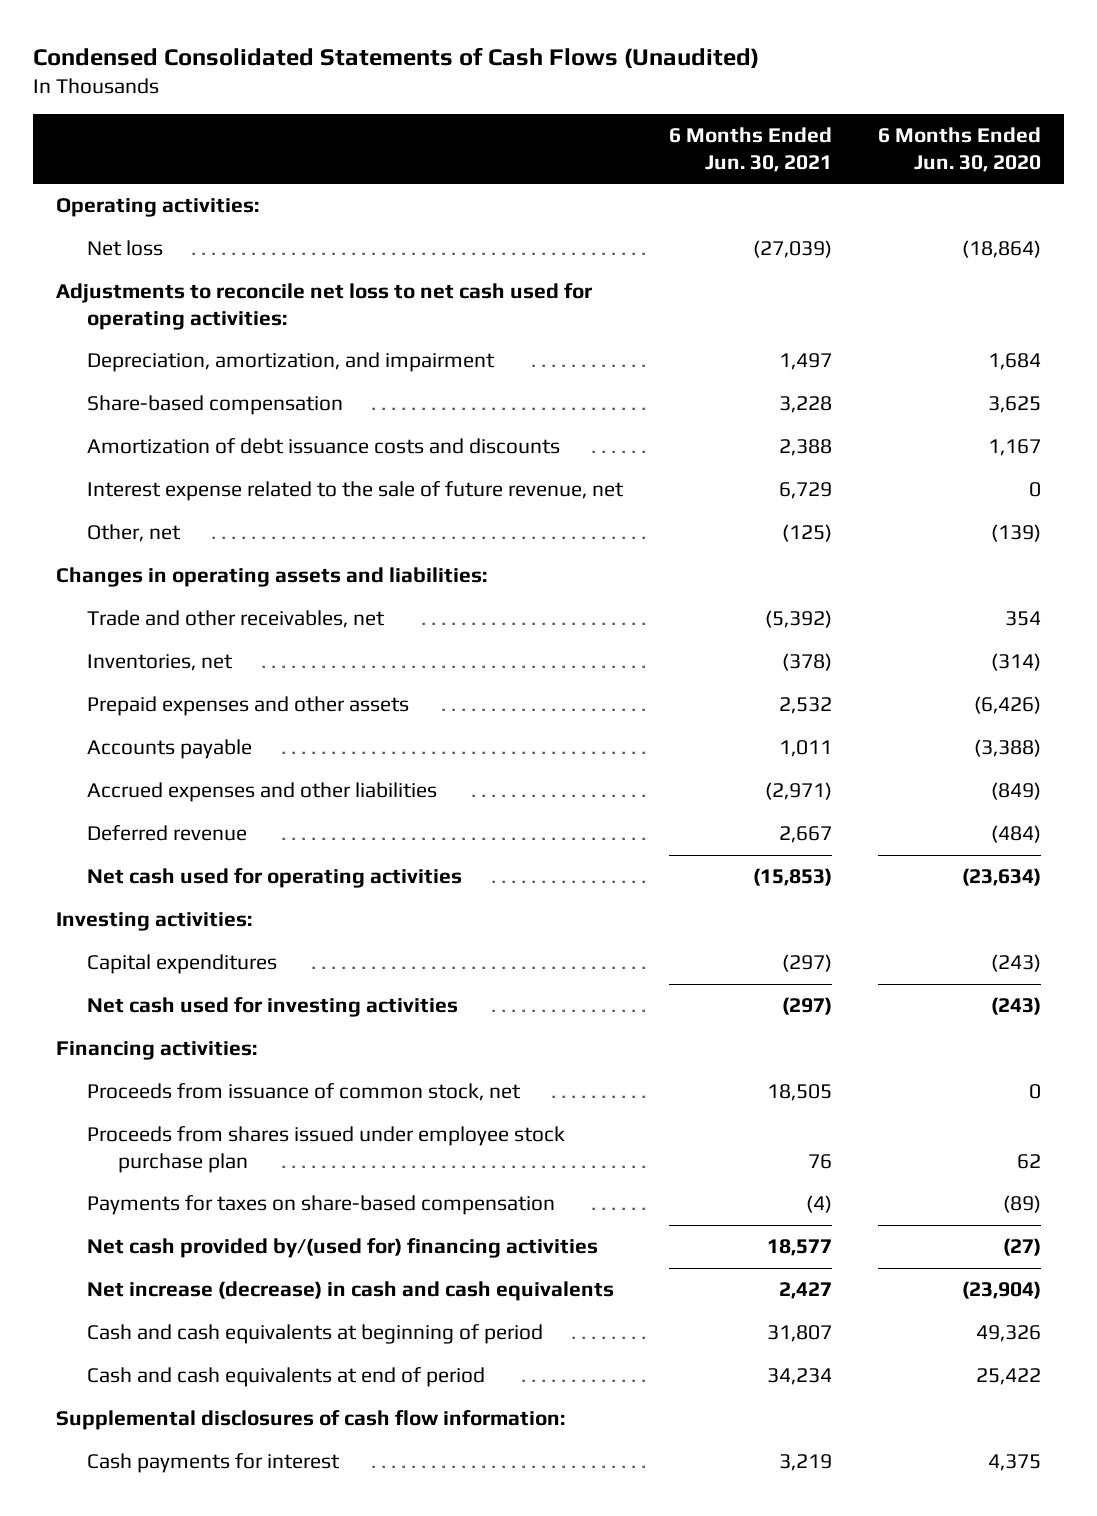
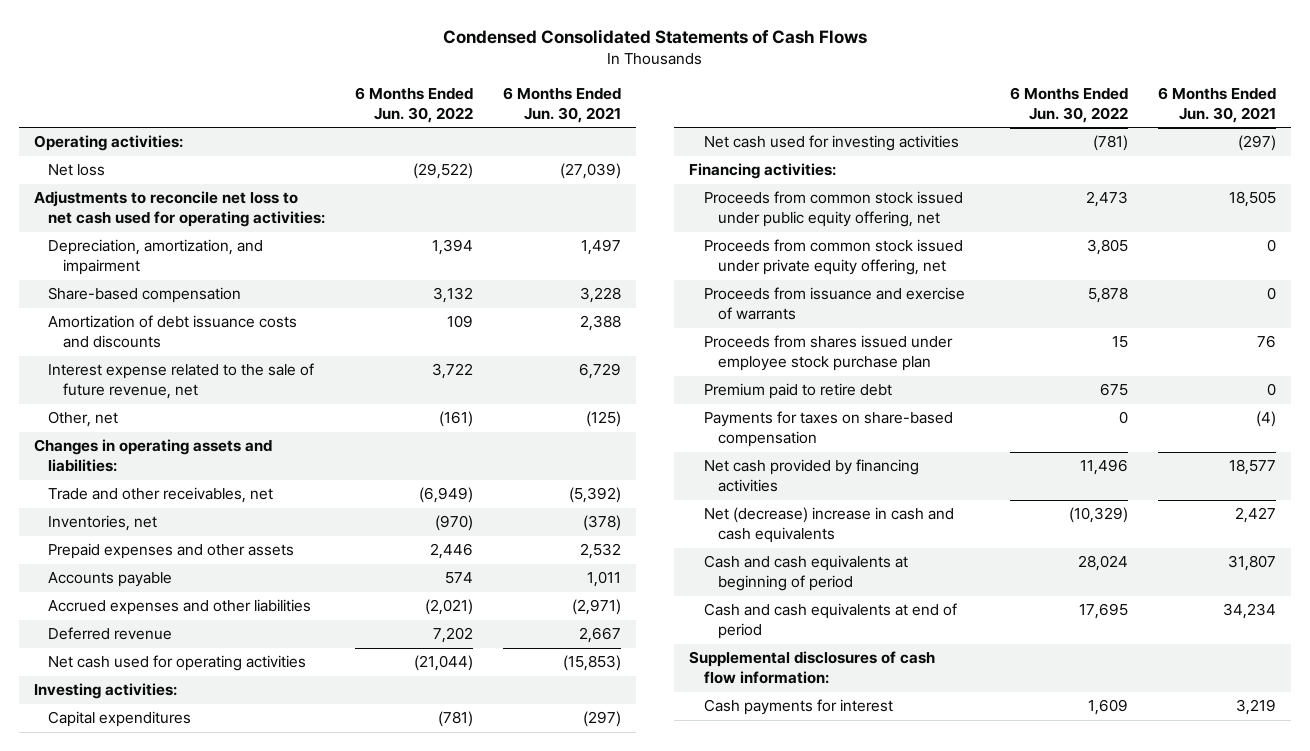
- Condensed Consolidated Statements of Cash Flows (Unaudited)
+ Condensed Consolidated Statements of Cash Flows
- | 6 Months Ended Jun. 30, 2021 | 6 Months Ended Jun. 30, 2020
+ | 6 Months Ended Jun. 30, 2022 | 6 Months Ended Jun. 30, 2021
- Proceeds from issuance of common stock, net | 18,505 | 0
+ Proceeds from common stock issued under public equity offering, net | 2,473 | 18,505
+ Proceeds from common stock issued under private equity offering, net | 3,805 | 0
+ Proceeds from issuance and exercise of warrants | 5,878 | 0
+ Premium paid to retire debt | 675 | 0
- Net cash provided by/(used for) financing activities | 18,577 | (27)
- Net increase (decrease) in cash and cash equivalents | 2,427 | (23,904)
+ Net cash provided by financing activities | 11,496 | 18,577
+ Net (decrease) increase in cash and cash equivalents | (10,329) | 2,427

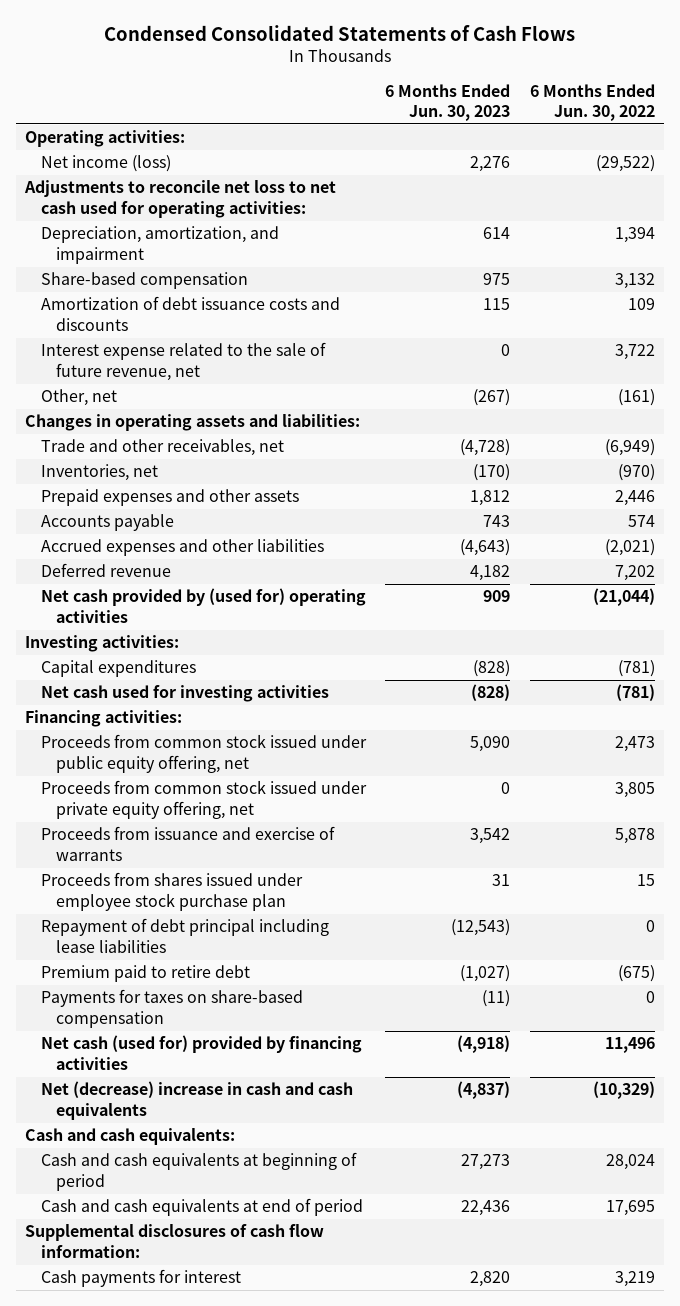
- | 6 Months Ended Jun. 30, 2022 | 6 Months Ended Jun. 30, 2021
+ | 6 Months Ended Jun. 30, 2023 | 6 Months Ended Jun. 30, 2022
- Net loss | (29,522) | (27,039)
+ Net income (loss) | 2,276 | (29,522)
- Net cash used for operating activities | (21,044) | (15,853)
+ Net cash provided by (used for) operating activities | 909 | (21,044)
- Premium paid to retire debt | 675 | 0
+ Repayment of debt principal including lease liabilities | (12,543) | 0
+ Premium paid to retire debt | (1,027) | (675)
- Net cash provided by financing activities | 11,496 | 18,577
+ Net cash (used for) provided by financing activities | (4,918) | 11,496
+ Cash and cash equivalents:
- Cash payments for interest | 1,609 | 3,219
+ Cash payments for interest | 2,820 | 3,219

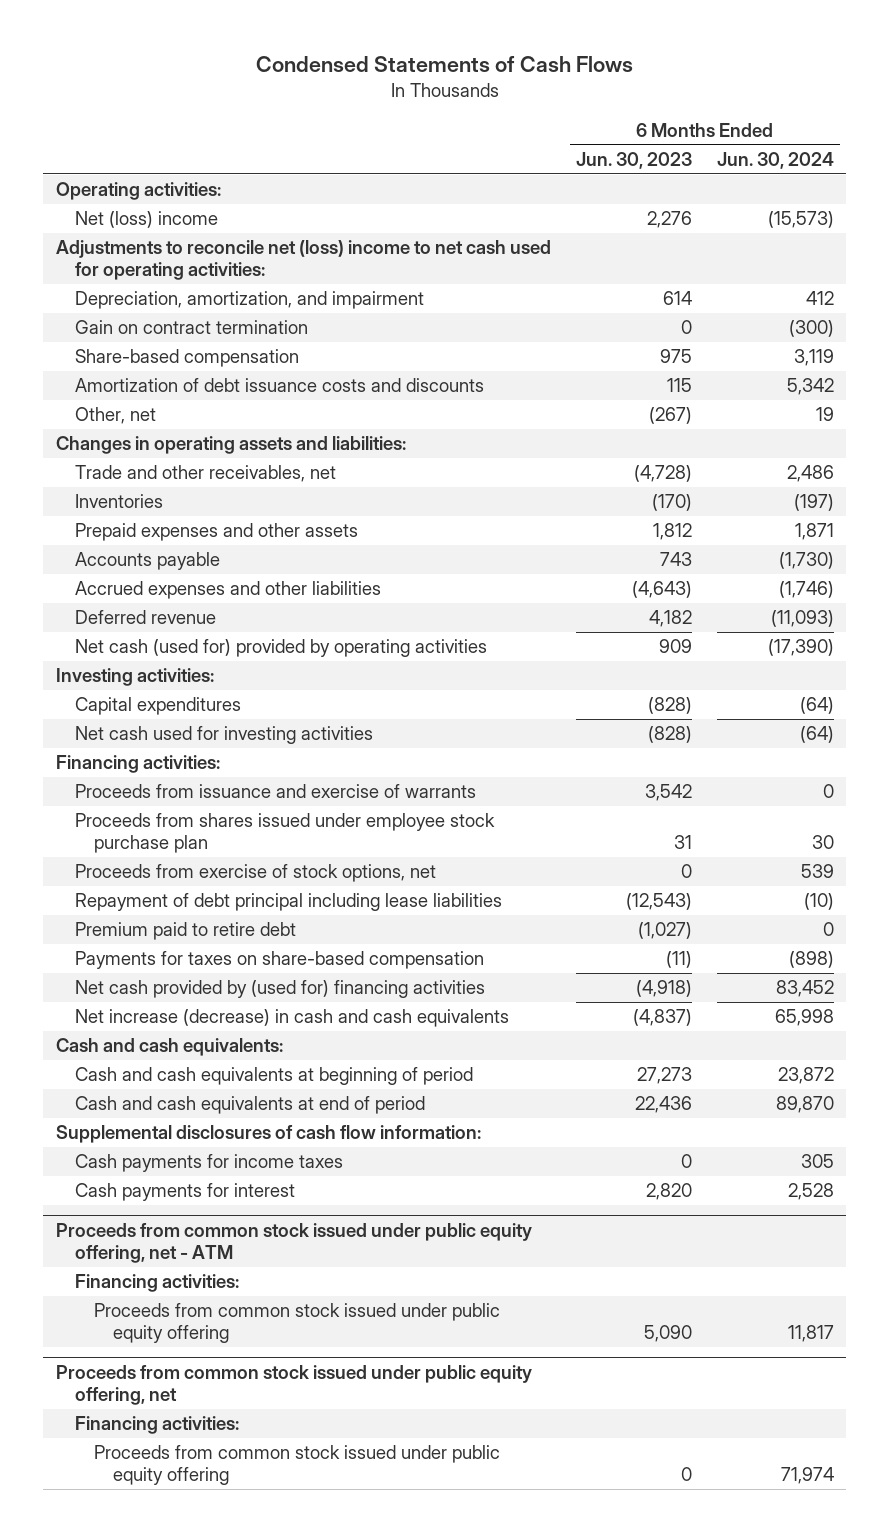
- Condensed Consolidated Statements of Cash Flows
+ Condensed Statements of Cash Flows
- | 6 Months Ended Jun. 30, 2023 | 6 Months Ended Jun. 30, 2022
+ | 6 Months Ended Jun. 30, 2023 | 6 Months Ended Jun. 30, 2024
- Net income (loss) | 2,276 | (29,522)
- Adjustments to reconcile net loss to net cash used for operating activities:
+ Net (loss) income | 2,276 | (15,573)
+ Adjustments to reconcile net (loss) income to net cash used for operating activities:
+ Gain on contract termination | 0 | (300)
- Interest expense related to the sale of future revenue, net | 0 | 3,722
- Inventories, net | (170) | (970)
+ Inventories | (170) | (197)
- Net cash provided by (used for) operating activities | 909 | (21,044)
+ Net cash (used for) provided by operating activities | 909 | (17,390)
- Proceeds from common stock issued under public equity offering, net | 5,090 | 2,473
- Proceeds from common stock issued under private equity offering, net | 0 | 3,805
+ Proceeds from exercise of stock options, net | 0 | 539
- Net cash (used for) provided by financing activities | (4,918) | 11,496
- Net (decrease) increase in cash and cash equivalents | (4,837) | (10,329)
+ Net cash provided by (used for) financing activities | (4,918) | 83,452
+ Net increase (decrease) in cash and cash equivalents | (4,837) | 65,998
+ Cash payments for income taxes | 0 | 305
+ Proceeds from common stock issued under public equity offering, net - ATM
+ Financing activities:
+ Proceeds from common stock issued under public equity offering | 5,090 | 11,817
+ Proceeds from common stock issued under public equity offering, net
+ Financing activities:
+ Proceeds from common stock issued under public equity offering | 0 | 71,974

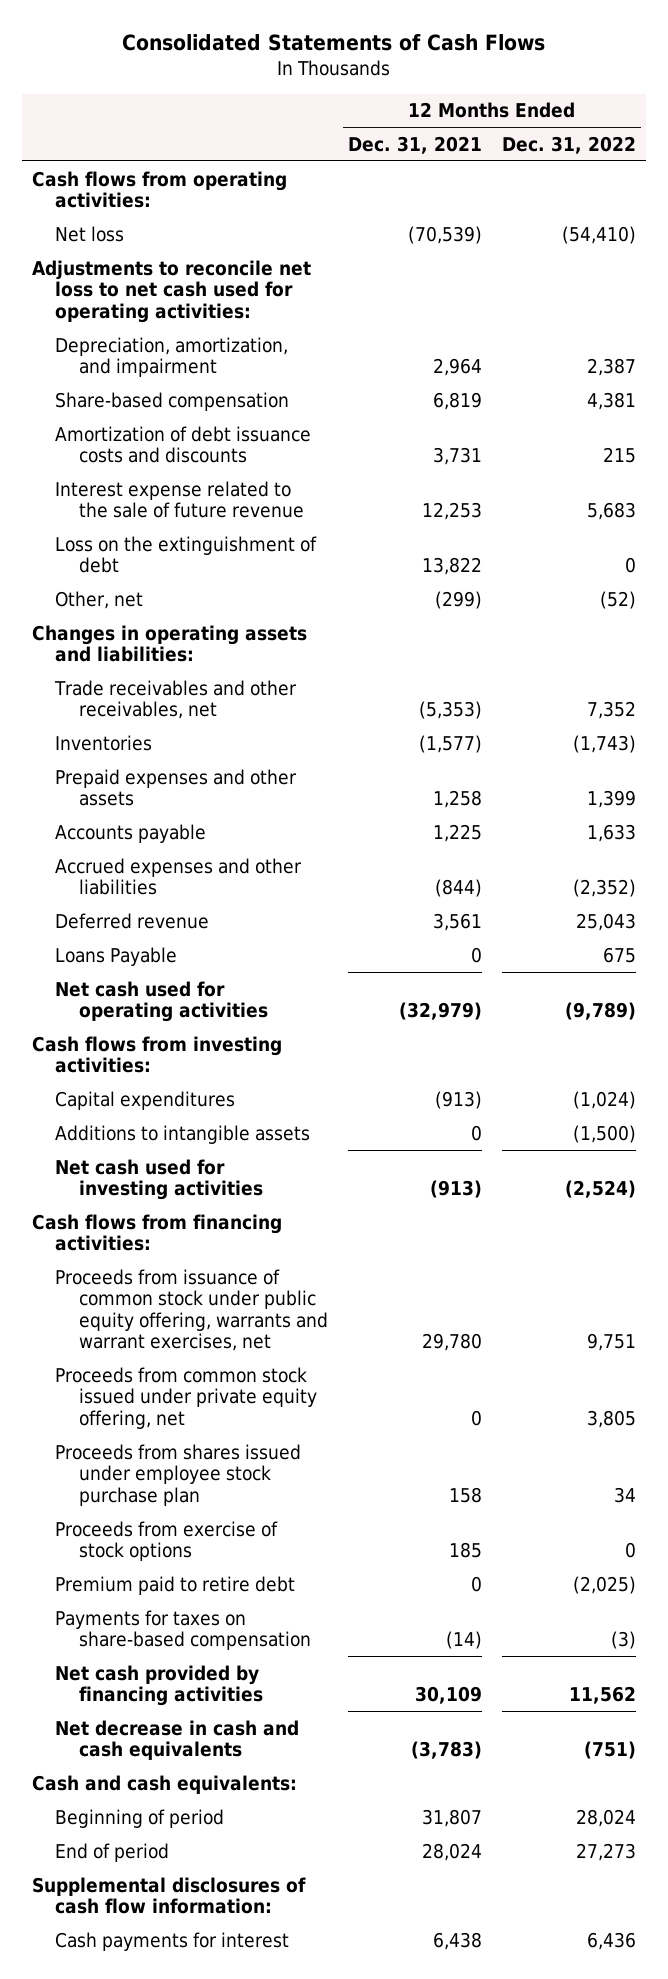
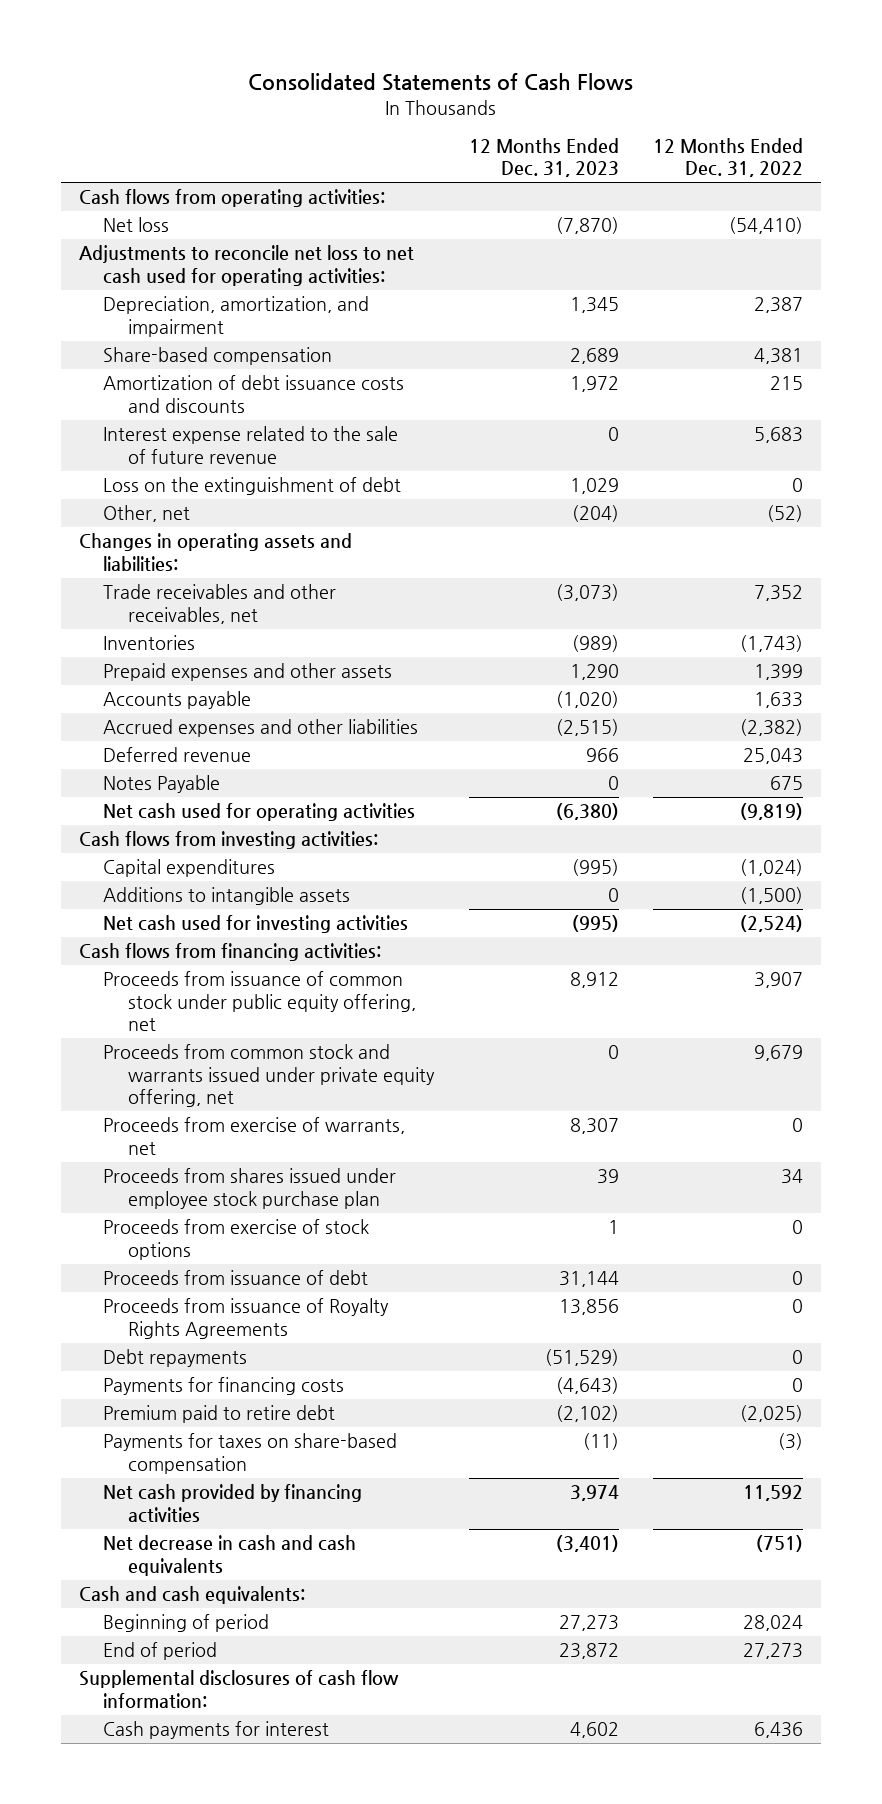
- | 12 Months Ended Dec. 31, 2021 | 12 Months Ended Dec. 31, 2022
+ | 12 Months Ended Dec. 31, 2023 | 12 Months Ended Dec. 31, 2022
- Accrued expenses and other liabilities | (844) | (2,352)
+ Accrued expenses and other liabilities | (2,515) | (2,382)
- Loans Payable | 0 | 675
- Net cash used for operating activities | (32,979) | (9,789)
+ Notes Payable | 0 | 675
+ Net cash used for operating activities | (6,380) | (9,819)
- Proceeds from issuance of common stock under public equity offering, warrants and warrant exercises, net | 29,780 | 9,751
- Proceeds from common stock issued under private equity offering, net | 0 | 3,805
+ Proceeds from issuance of common stock under public equity offering, net | 8,912 | 3,907
+ Proceeds from common stock and warrants issued under private equity offering, net | 0 | 9,679
+ Proceeds from exercise of warrants, net | 8,307 | 0
+ Proceeds from issuance of debt | 31,144 | 0
+ Proceeds from issuance of Royalty Rights Agreements | 13,856 | 0
+ Debt repayments | (51,529) | 0
+ Payments for financing costs | (4,643) | 0
- Net cash provided by financing activities | 30,109 | 11,562
+ Net cash provided by financing activities | 3,974 | 11,592

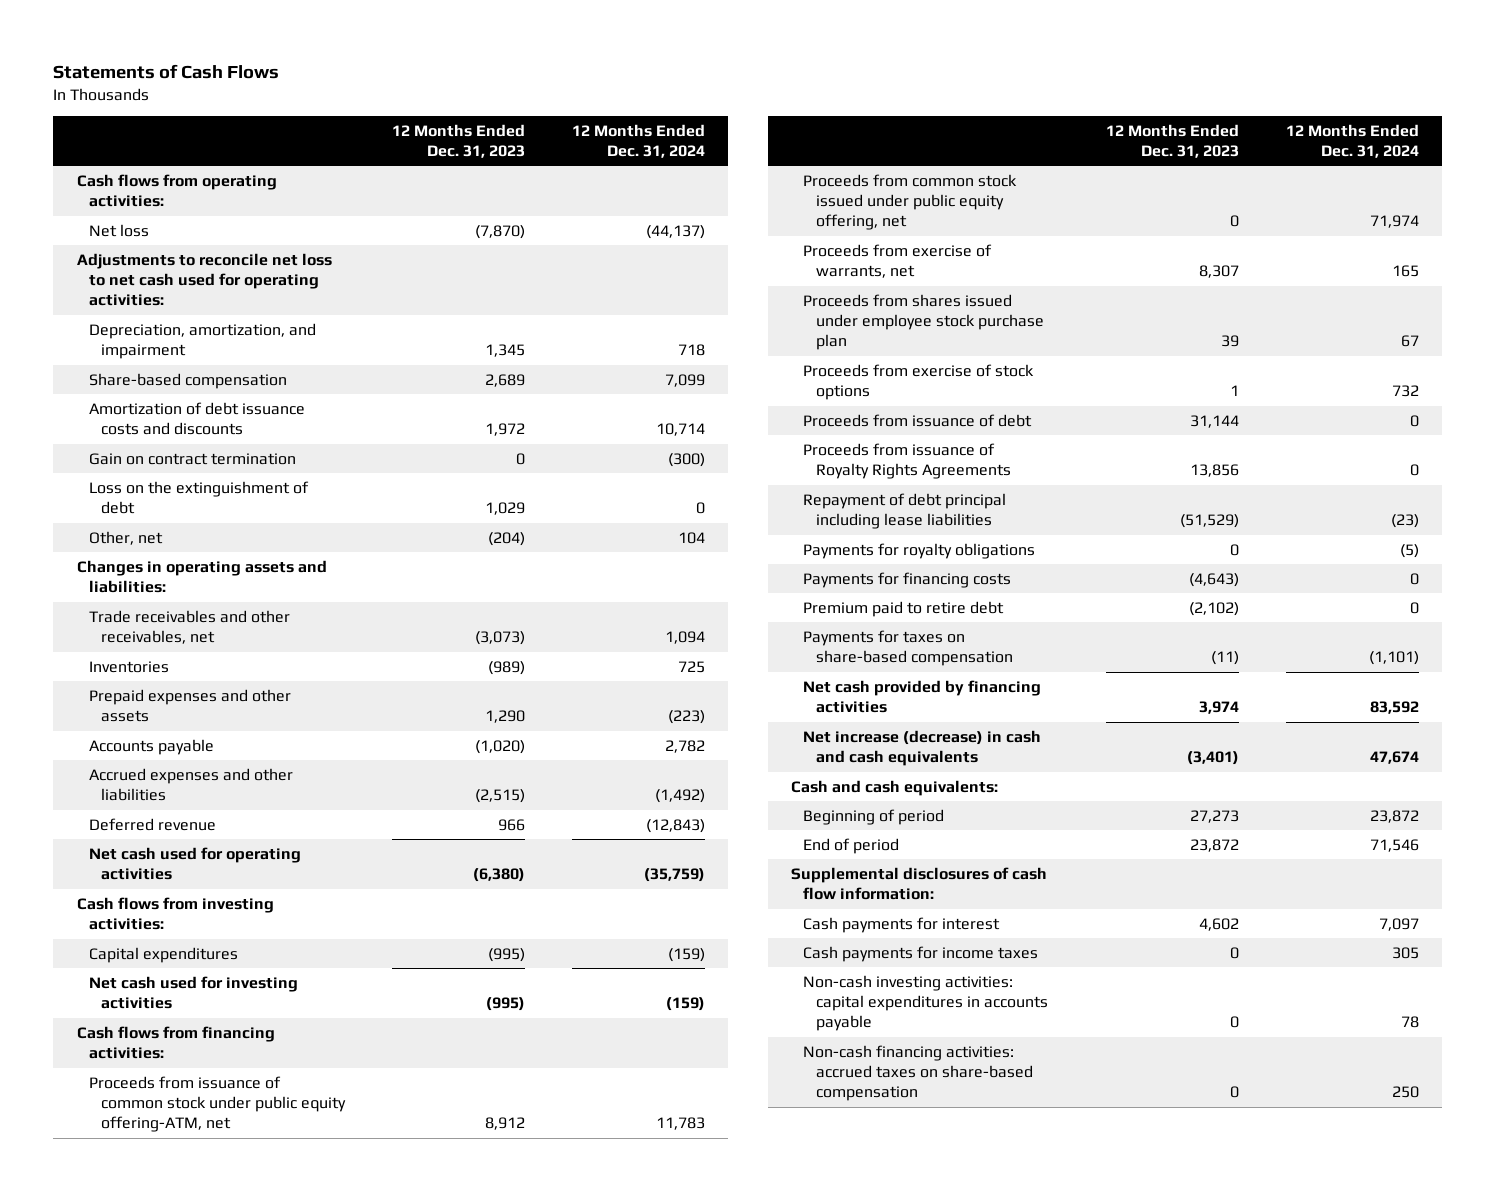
- Consolidated Statements of Cash Flows
+ Statements of Cash Flows
- | 12 Months Ended Dec. 31, 2023 | 12 Months Ended Dec. 31, 2022
+ | 12 Months Ended Dec. 31, 2023 | 12 Months Ended Dec. 31, 2024
- Interest expense related to the sale of future revenue | 0 | 5,683
+ Gain on contract termination | 0 | (300)
- Notes Payable | 0 | 675
- Additions to intangible assets | 0 | (1,500)
- Proceeds from issuance of common stock under public equity offering, net | 8,912 | 3,907
- Proceeds from common stock and warrants issued under private equity offering, net | 0 | 9,679
+ Proceeds from issuance of common stock under public equity offering-ATM, net | 8,912 | 11,783
+ Proceeds from common stock issued under public equity offering, net | 0 | 71,974
- Debt repayments | (51,529) | 0
+ Repayment of debt principal including lease liabilities | (51,529) | (23)
+ Payments for royalty obligations | 0 | (5)
- Net decrease in cash and cash equivalents | (3,401) | (751)
+ Net increase (decrease) in cash and cash equivalents | (3,401) | 47,674
+ Cash payments for income taxes | 0 | 305
+ Non-cash investing activities: capital expenditures in accounts payable | 0 | 78
+ Non-cash financing activities: accrued taxes on share-based compensation | 0 | 250

